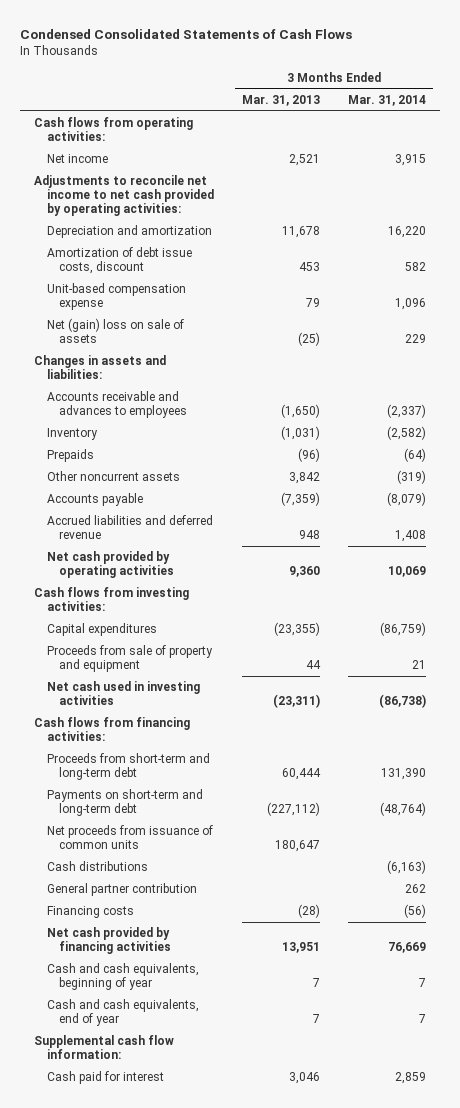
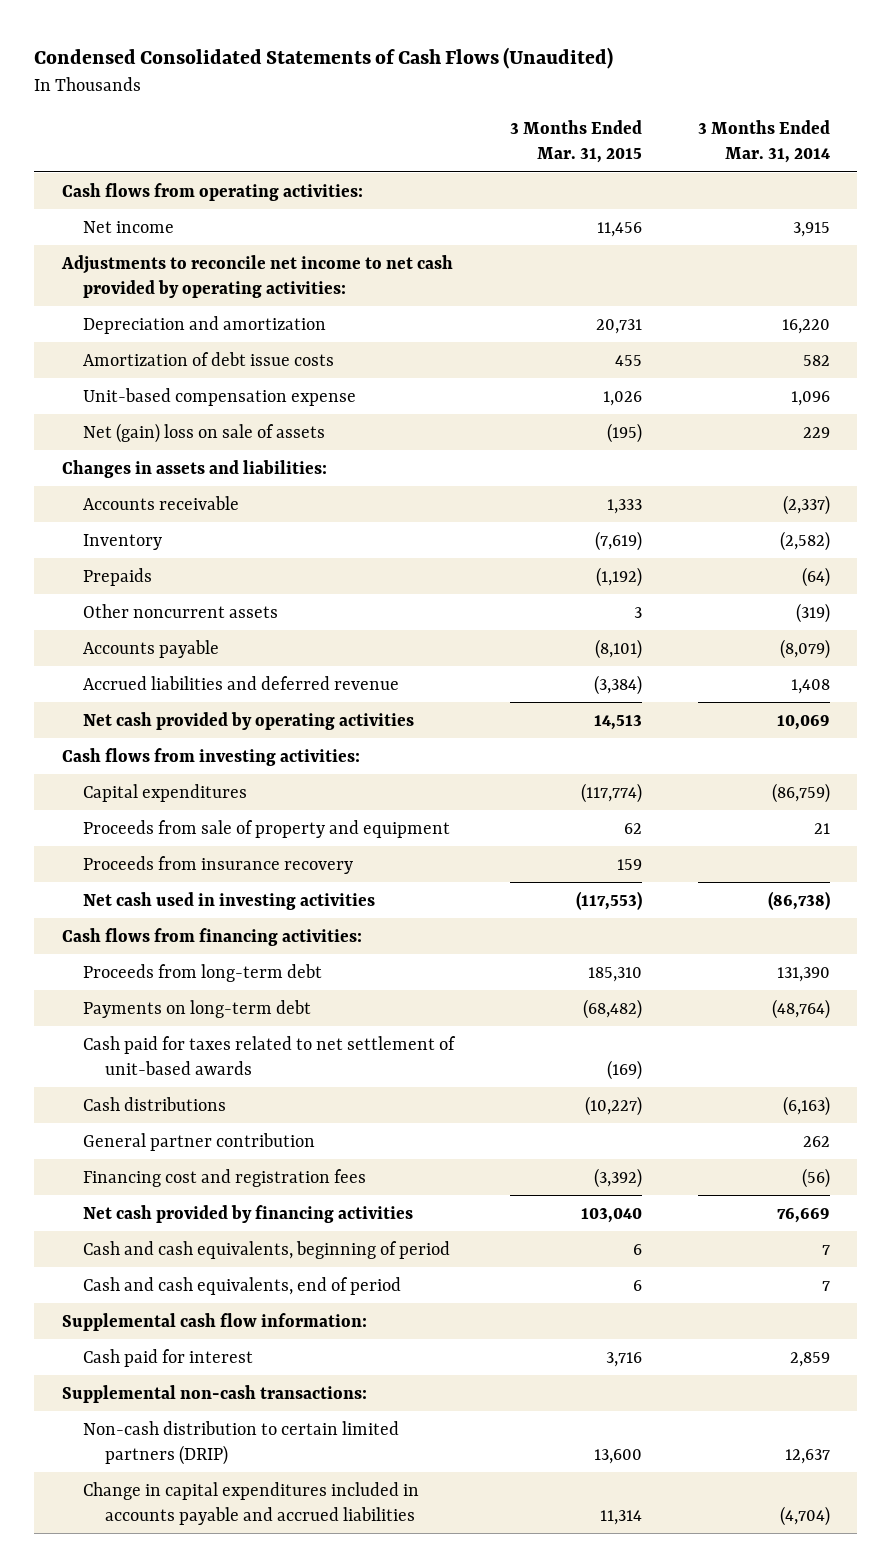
- Condensed Consolidated Statements of Cash Flows
+ Condensed Consolidated Statements of Cash Flows (Unaudited)
- | 3 Months Ended Mar. 31, 2013 | 3 Months Ended Mar. 31, 2014
+ | 3 Months Ended Mar. 31, 2015 | 3 Months Ended Mar. 31, 2014
- Amortization of debt issue costs, discount | 453 | 582
+ Amortization of debt issue costs | 455 | 582
- Accounts receivable and advances to employees | (1,650) | (2,337)
+ Accounts receivable | 1,333 | (2,337)
+ Proceeds from insurance recovery | 159 |
- Proceeds from short-term and long-term debt | 60,444 | 131,390
- Payments on short-term and long-term debt | (227,112) | (48,764)
- Net proceeds from issuance of common units | 180,647 |
+ Proceeds from long-term debt | 185,310 | 131,390
+ Payments on long-term debt | (68,482) | (48,764)
+ Cash paid for taxes related to net settlement of unit-based awards | (169) |
- Financing costs | (28) | (56)
+ Financing cost and registration fees | (3,392) | (56)
- Cash and cash equivalents, beginning of year | 7 | 7
- Cash and cash equivalents, end of year | 7 | 7
+ Cash and cash equivalents, beginning of period | 6 | 7
+ Cash and cash equivalents, end of period | 6 | 7
+ Supplemental non-cash transactions:
+ Non-cash distribution to certain limited partners (DRIP) | 13,600 | 12,637
+ Change in capital expenditures included in accounts payable and accrued liabilities | 11,314 | (4,704)

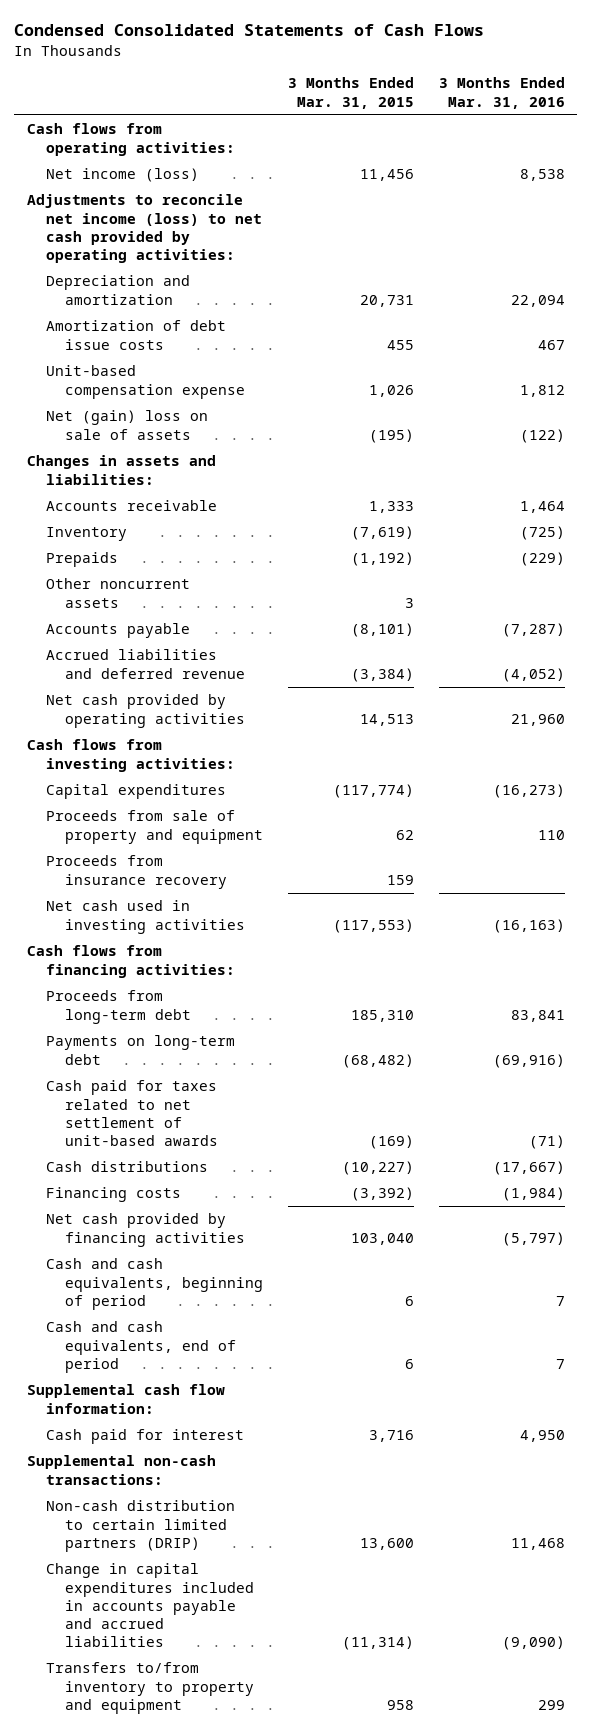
- Condensed Consolidated Statements of Cash Flows (Unaudited)
+ Condensed Consolidated Statements of Cash Flows
- | 3 Months Ended Mar. 31, 2015 | 3 Months Ended Mar. 31, 2014
+ | 3 Months Ended Mar. 31, 2015 | 3 Months Ended Mar. 31, 2016
- Net income | 11,456 | 3,915
- Adjustments to reconcile net income to net cash provided by operating activities:
+ Net income (loss) | 11,456 | 8,538
+ Adjustments to reconcile net income (loss) to net cash provided by operating activities:
- General partner contribution | | 262
- Financing cost and registration fees | (3,392) | (56)
+ Financing costs | (3,392) | (1,984)
- Change in capital expenditures included in accounts payable and accrued liabilities | 11,314 | (4,704)
+ Change in capital expenditures included in accounts payable and accrued liabilities | (11,314) | (9,090)
+ Transfers to/from inventory to property and equipment | 958 | 299

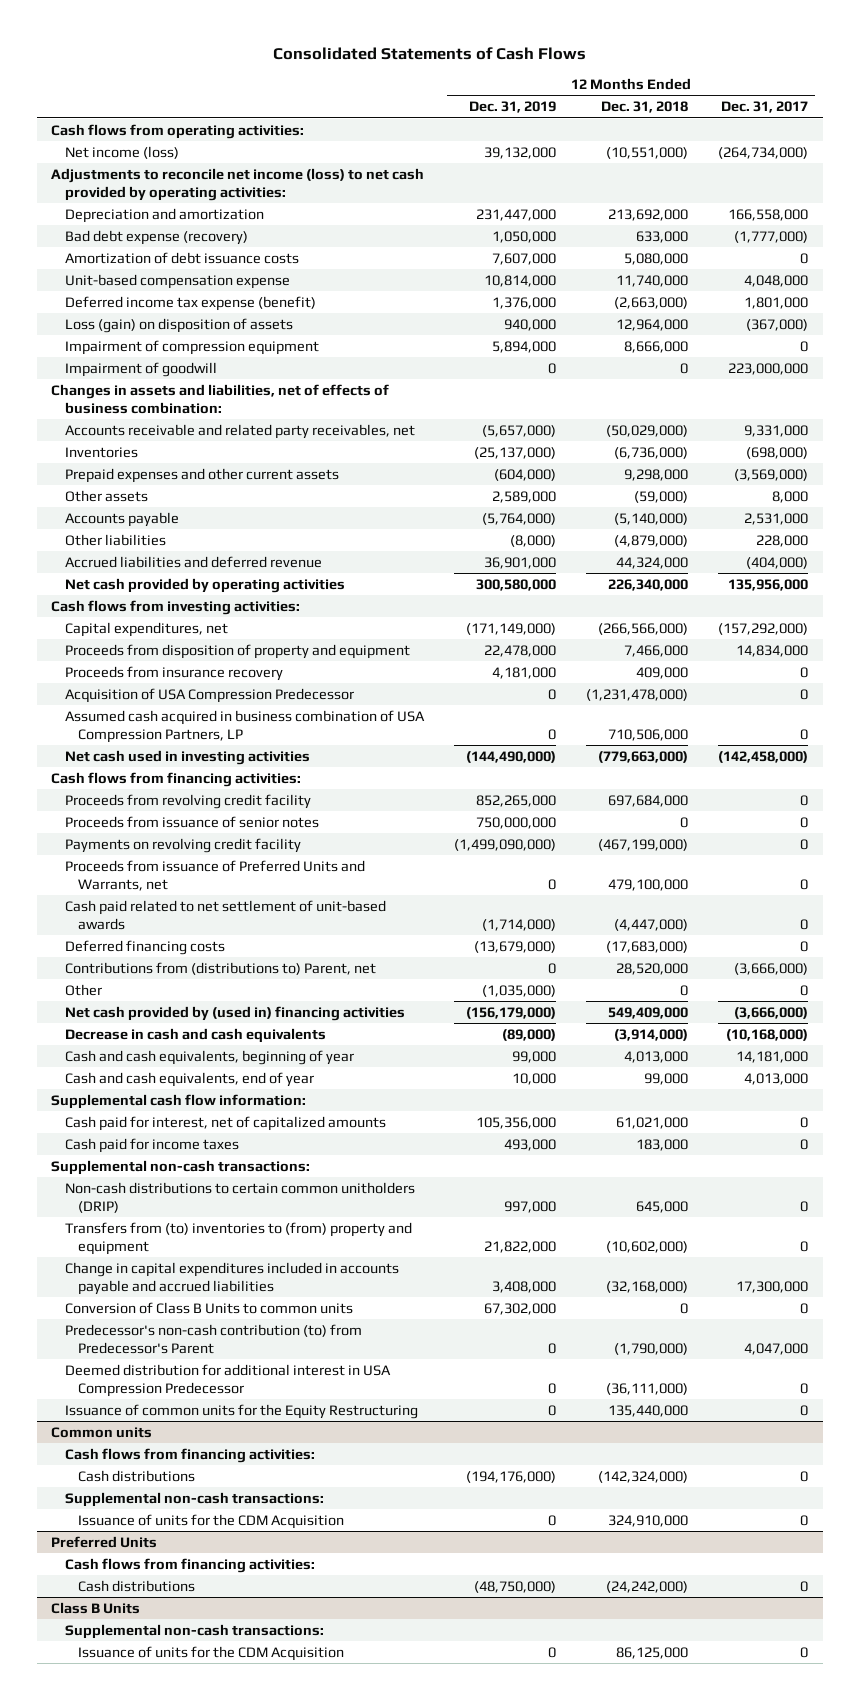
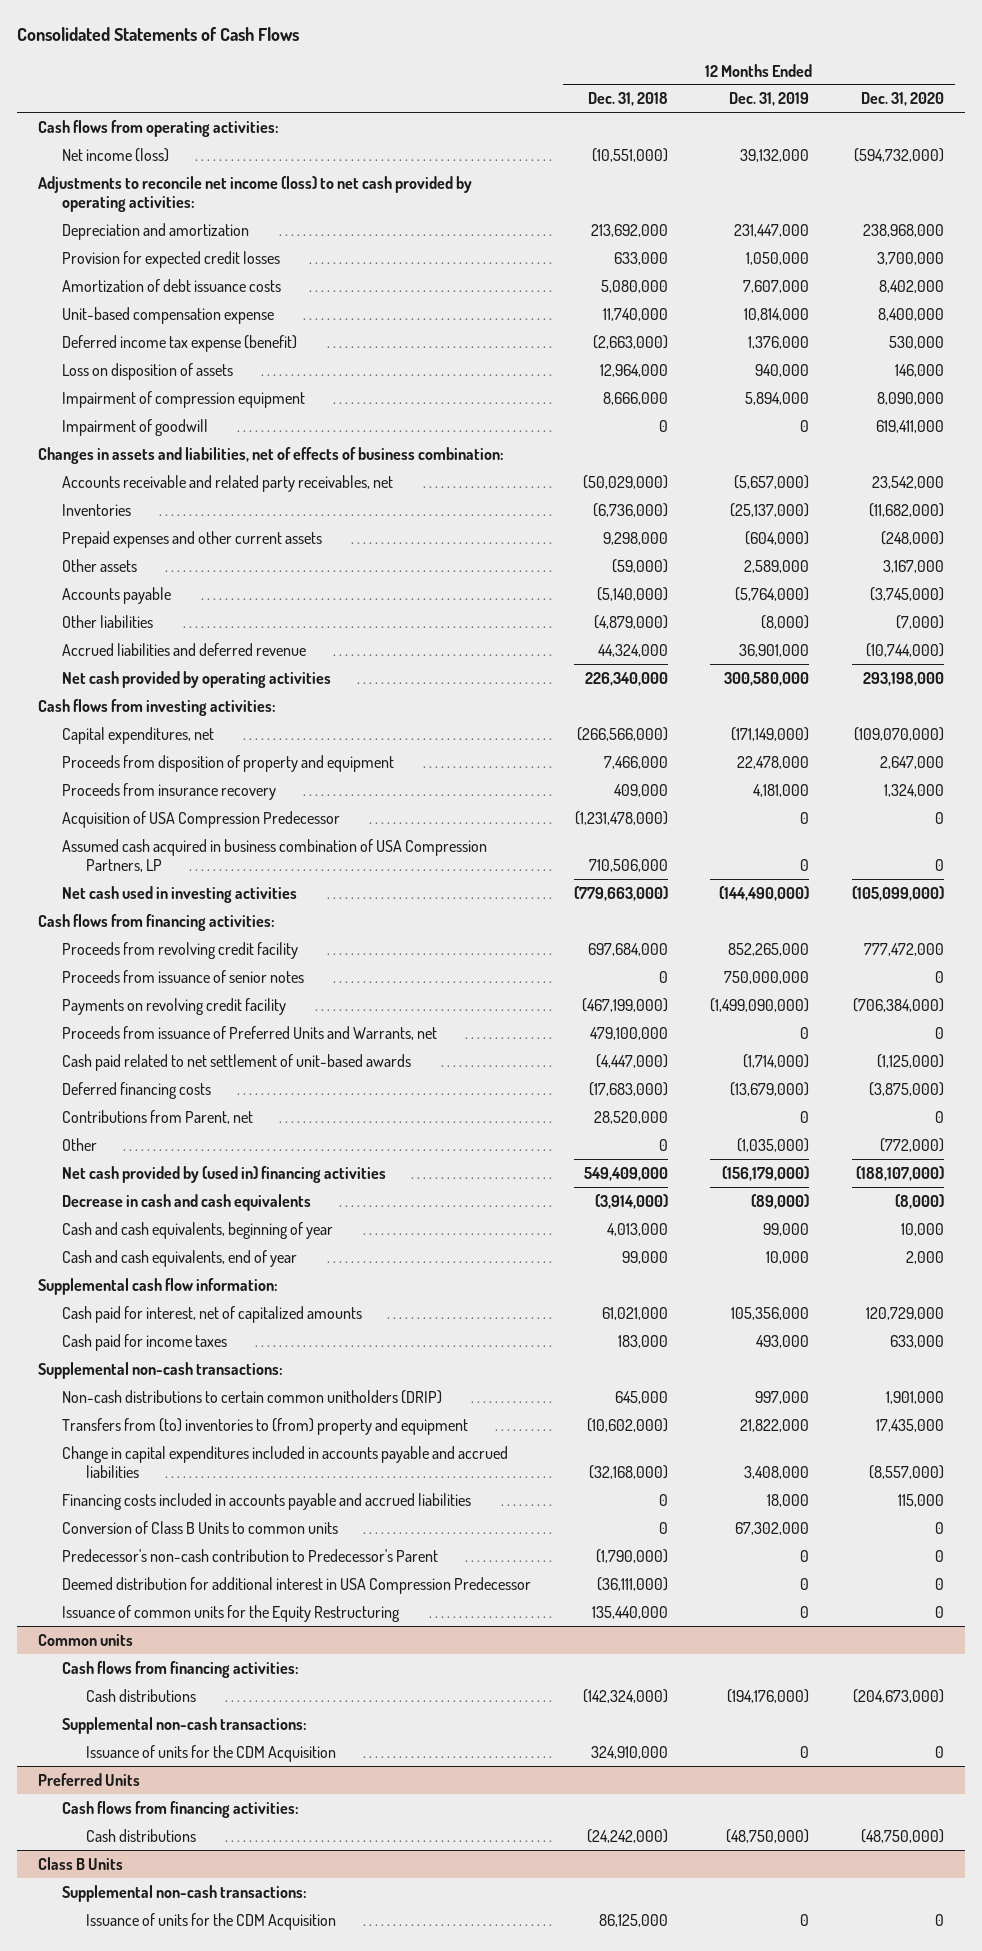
- | 12 Months Ended Dec. 31, 2019 | 12 Months Ended Dec. 31, 2018 | 12 Months Ended Dec. 31, 2017
+ | 12 Months Ended Dec. 31, 2018 | 12 Months Ended Dec. 31, 2019 | 12 Months Ended Dec. 31, 2020
- Bad debt expense (recovery) | 1,050,000 | 633,000 | (1,777,000)
+ Provision for expected credit losses | 633,000 | 1,050,000 | 3,700,000
- Loss (gain) on disposition of assets | 940,000 | 12,964,000 | (367,000)
+ Loss on disposition of assets | 12,964,000 | 940,000 | 146,000
- Contributions from (distributions to) Parent, net | 0 | 28,520,000 | (3,666,000)
+ Contributions from Parent, net | 28,520,000 | 0 | 0
+ Financing costs included in accounts payable and accrued liabilities | 0 | 18,000 | 115,000
- Predecessor's non-cash contribution (to) from Predecessor's Parent | 0 | (1,790,000) | 4,047,000
+ Predecessor's non-cash contribution to Predecessor's Parent | (1,790,000) | 0 | 0

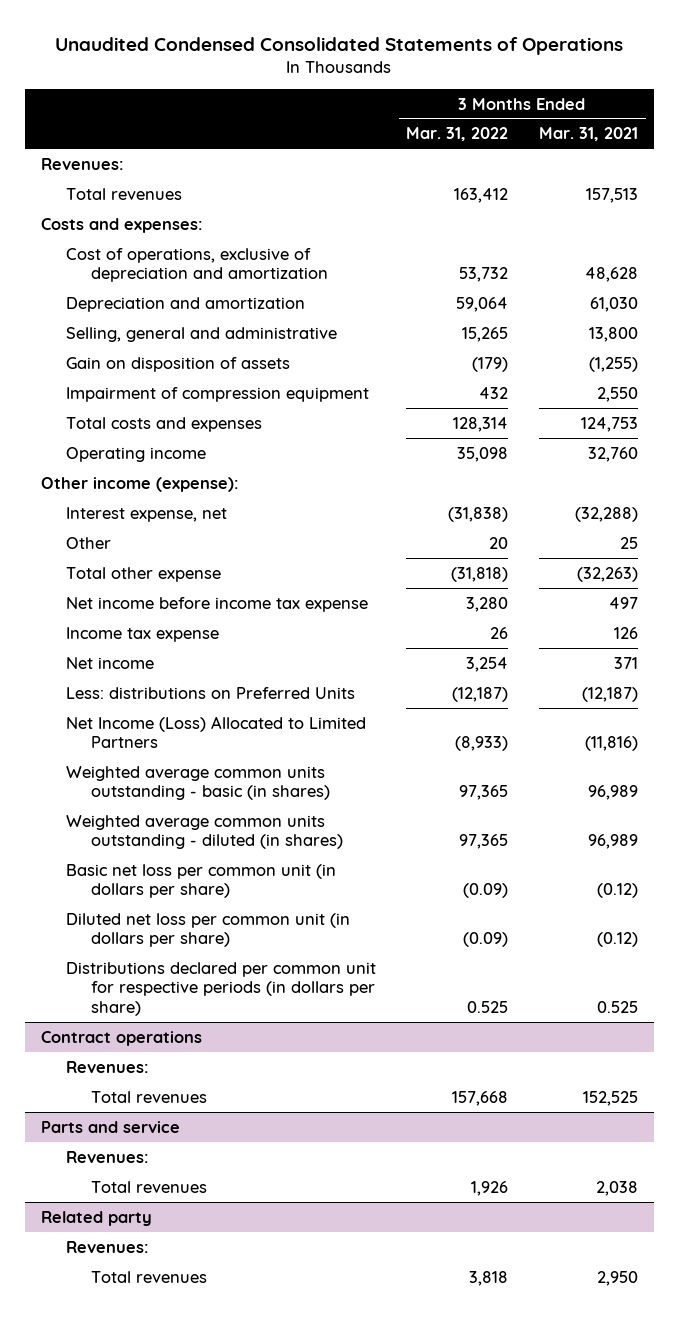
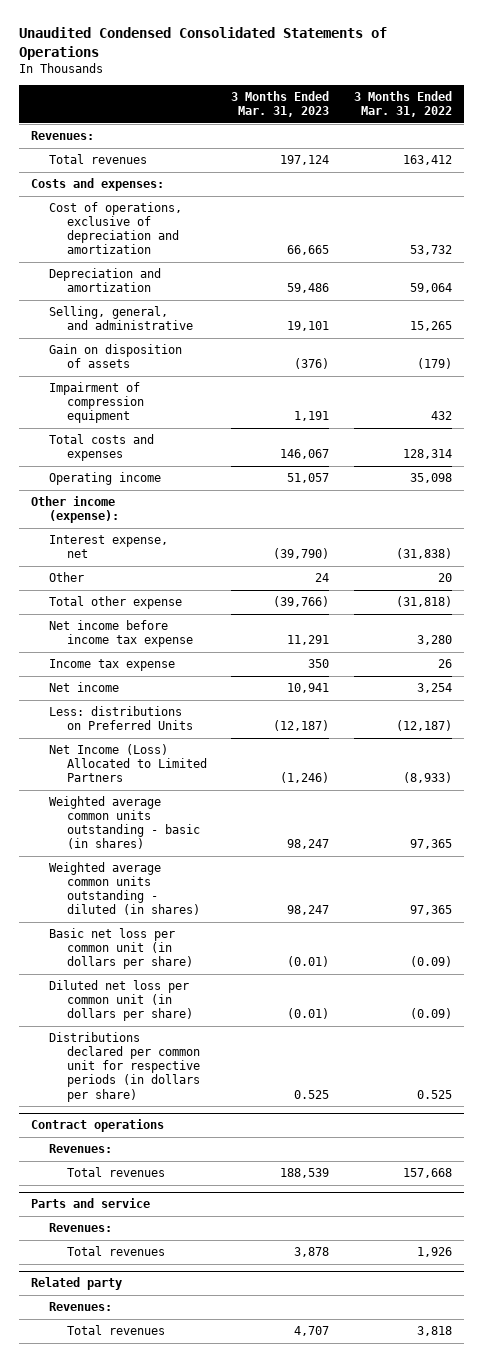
- | 3 Months Ended Mar. 31, 2022 | 3 Months Ended Mar. 31, 2021
+ | 3 Months Ended Mar. 31, 2023 | 3 Months Ended Mar. 31, 2022
- Selling, general and administrative | 15,265 | 13,800
+ Selling, general, and administrative | 19,101 | 15,265

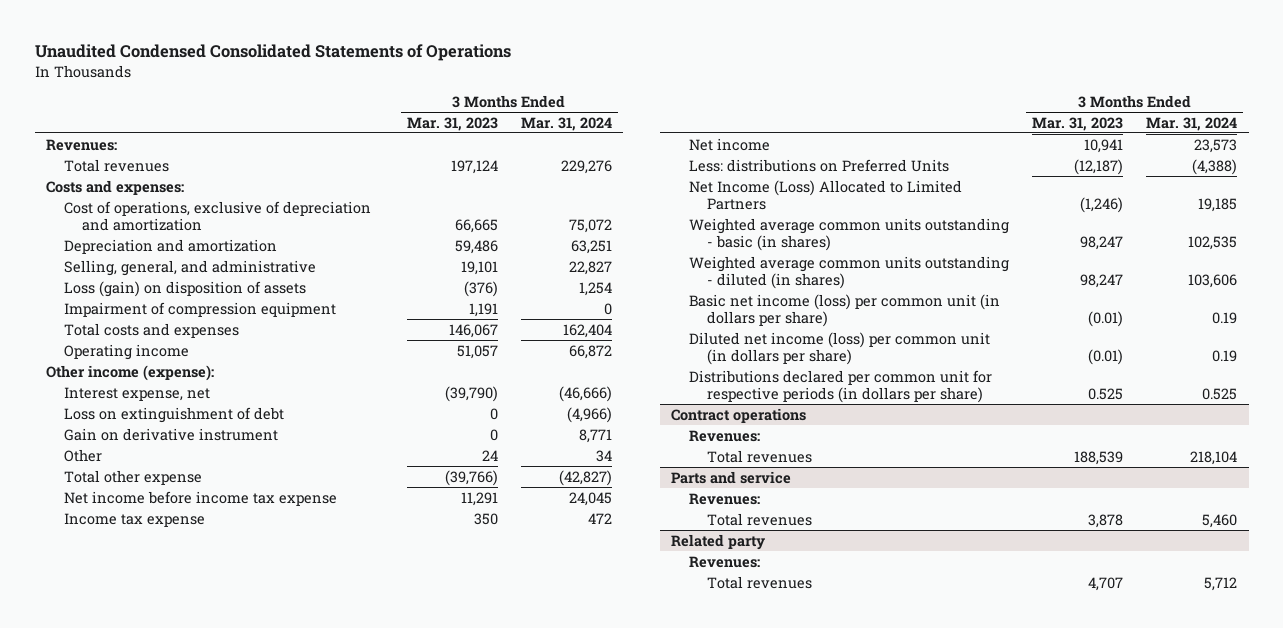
- | 3 Months Ended Mar. 31, 2023 | 3 Months Ended Mar. 31, 2022
+ | 3 Months Ended Mar. 31, 2023 | 3 Months Ended Mar. 31, 2024
- Gain on disposition of assets | (376) | (179)
+ Loss (gain) on disposition of assets | (376) | 1,254
+ Loss on extinguishment of debt | 0 | (4,966)
+ Gain on derivative instrument | 0 | 8,771
- Basic net loss per common unit (in dollars per share) | (0.01) | (0.09)
- Diluted net loss per common unit (in dollars per share) | (0.01) | (0.09)
+ Basic net income (loss) per common unit (in dollars per share) | (0.01) | 0.19
+ Diluted net income (loss) per common unit (in dollars per share) | (0.01) | 0.19

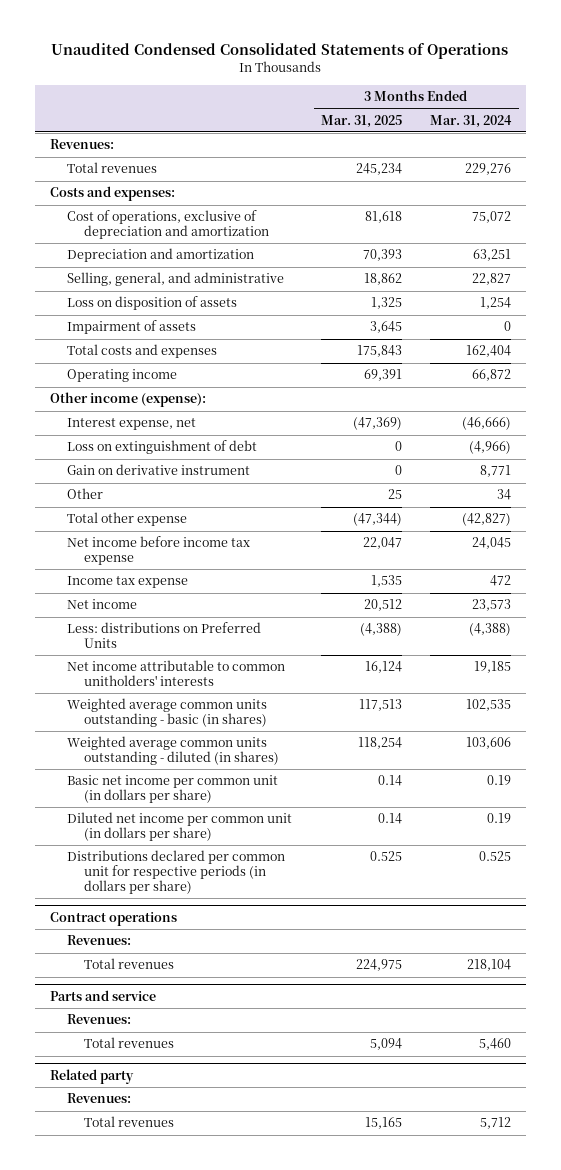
- | 3 Months Ended Mar. 31, 2023 | 3 Months Ended Mar. 31, 2024
+ | 3 Months Ended Mar. 31, 2025 | 3 Months Ended Mar. 31, 2024
- Loss (gain) on disposition of assets | (376) | 1,254
- Impairment of compression equipment | 1,191 | 0
+ Loss on disposition of assets | 1,325 | 1,254
+ Impairment of assets | 3,645 | 0
- Net Income (Loss) Allocated to Limited Partners | (1,246) | 19,185
+ Net income attributable to common unitholders' interests | 16,124 | 19,185
- Basic net income (loss) per common unit (in dollars per share) | (0.01) | 0.19
- Diluted net income (loss) per common unit (in dollars per share) | (0.01) | 0.19
+ Basic net income per common unit (in dollars per share) | 0.14 | 0.19
+ Diluted net income per common unit (in dollars per share) | 0.14 | 0.19

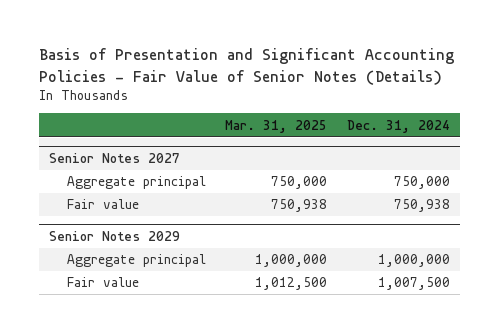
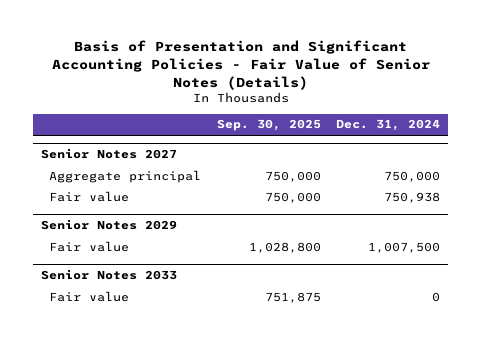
- | Mar. 31, 2025 | Dec. 31, 2024
+ | Sep. 30, 2025 | Dec. 31, 2024
@ Senior Notes 2029
- Aggregate principal | 1,000,000 | 1,000,000
+ Senior Notes 2033
+ Fair value | 751,875 | 0

